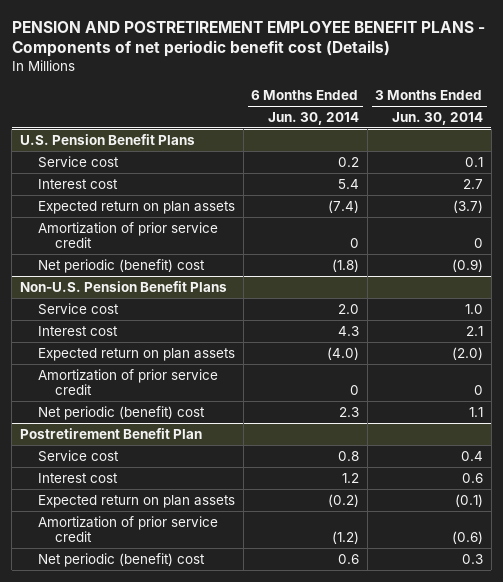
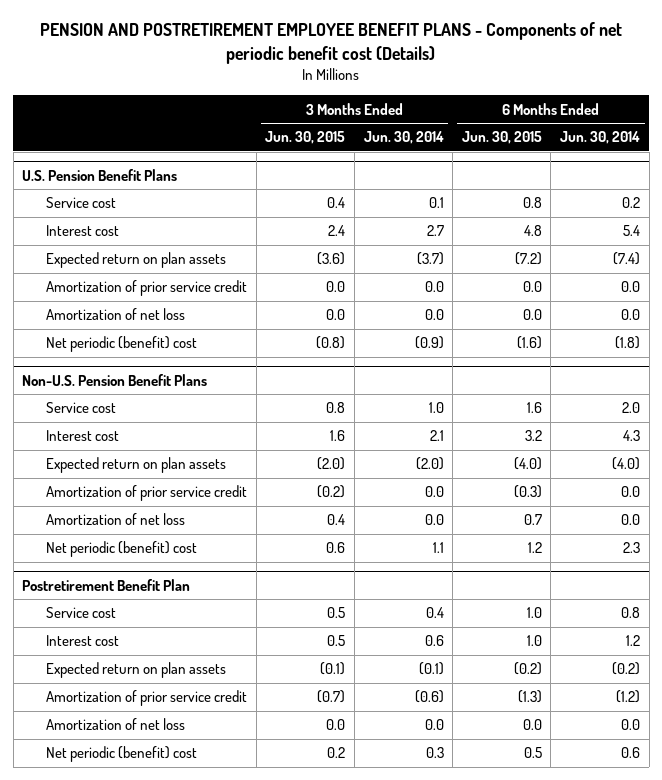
- | 6 Months Ended Jun. 30, 2014 | 3 Months Ended Jun. 30, 2014
+ | 3 Months Ended Jun. 30, 2015 | 3 Months Ended Jun. 30, 2014 | 6 Months Ended Jun. 30, 2015 | 6 Months Ended Jun. 30, 2014
@ U.S. Pension Benefit Plans
- Amortization of prior service credit | 0 | 0
+ Amortization of prior service credit | 0.0 | 0.0 | 0.0 | 0.0
+ Amortization of net loss | 0.0 | 0.0 | 0.0 | 0.0
@ Non-U.S. Pension Benefit Plans
- Amortization of prior service credit | 0 | 0
+ Amortization of prior service credit | (0.2) | 0.0 | (0.3) | 0.0
+ Amortization of net loss | 0.4 | 0.0 | 0.7 | 0.0
@ Postretirement Benefit Plan
+ Amortization of net loss | 0.0 | 0.0 | 0.0 | 0.0

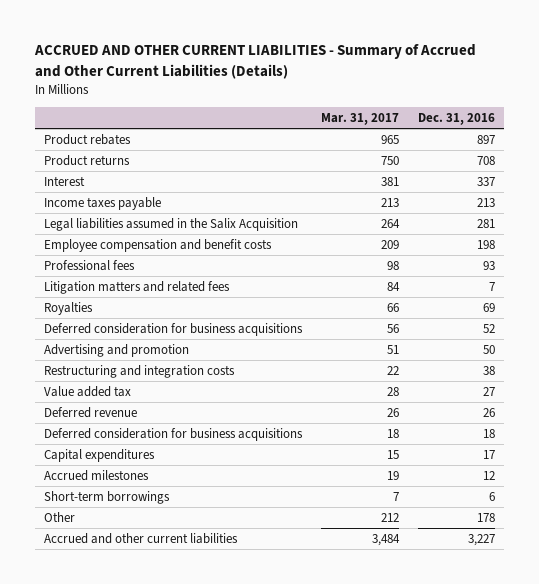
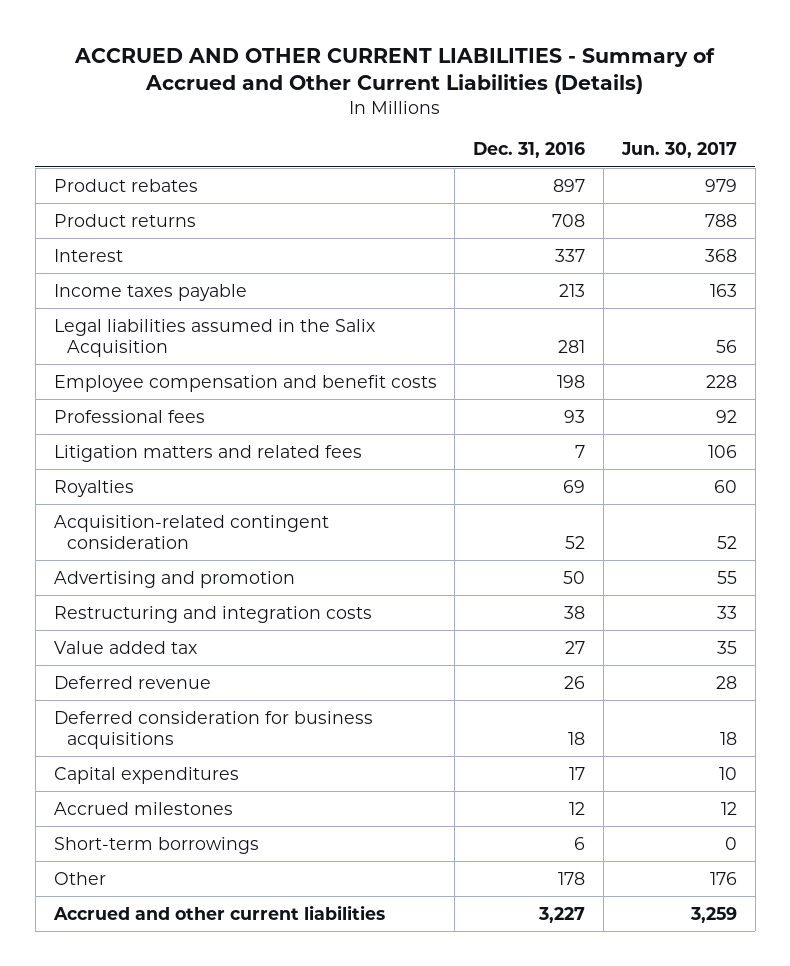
- | Mar. 31, 2017 | Dec. 31, 2016
+ | Dec. 31, 2016 | Jun. 30, 2017
- Deferred consideration for business acquisitions | 56 | 52
+ Acquisition-related contingent consideration | 52 | 52

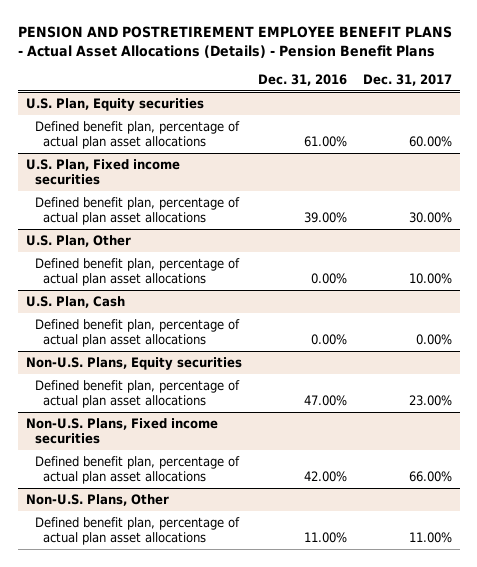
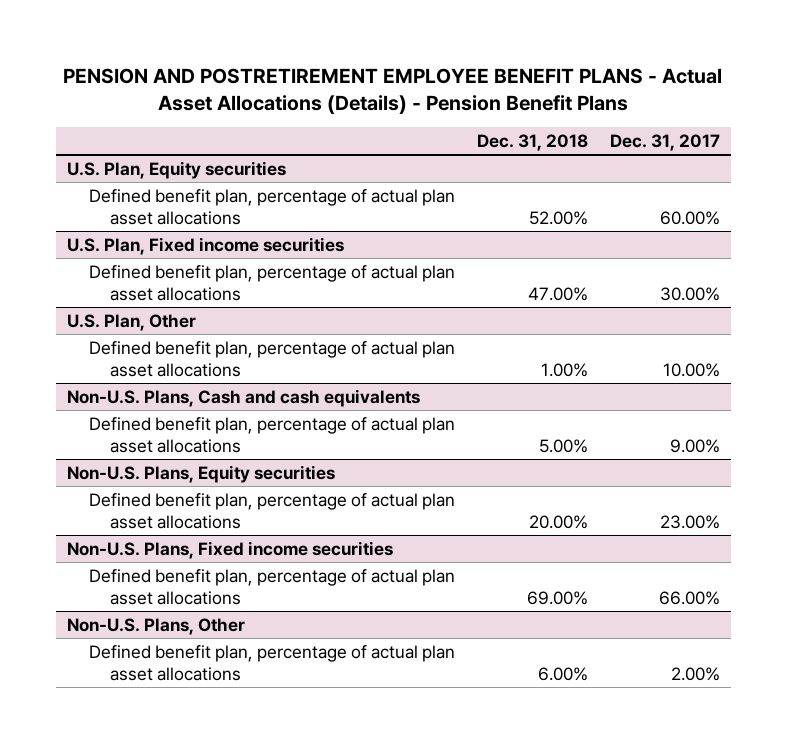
- | Dec. 31, 2016 | Dec. 31, 2017
+ | Dec. 31, 2018 | Dec. 31, 2017
- U.S. Plan, Cash
- Defined benefit plan, percentage of actual plan asset allocations | 0.00% | 0.00%
+ Non-U.S. Plans, Cash and cash equivalents
+ Defined benefit plan, percentage of actual plan asset allocations | 5.00% | 9.00%
@ Non-U.S. Plans, Other
- Defined benefit plan, percentage of actual plan asset allocations | 11.00% | 11.00%
+ Defined benefit plan, percentage of actual plan asset allocations | 6.00% | 2.00%

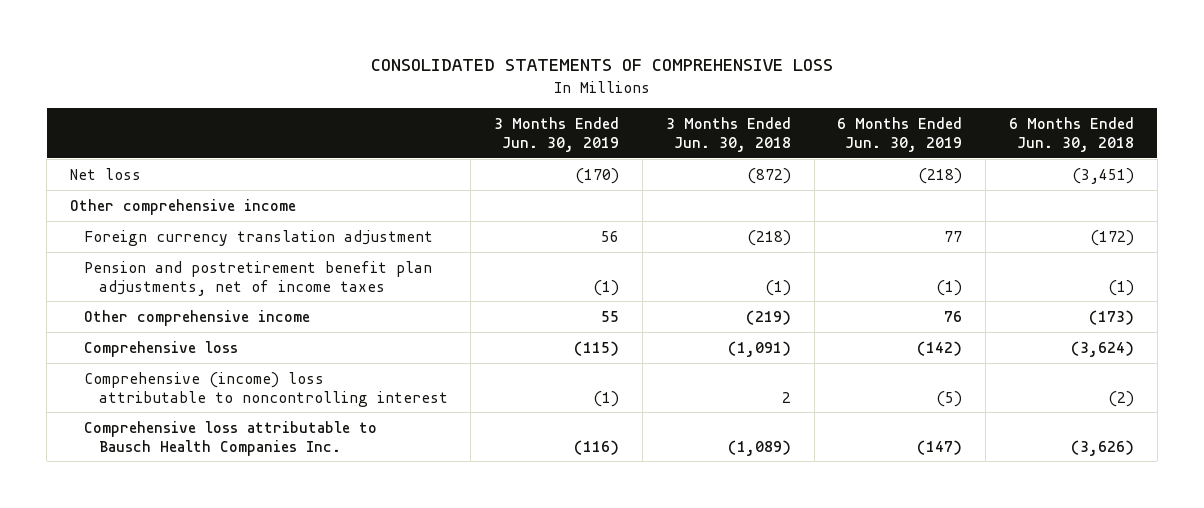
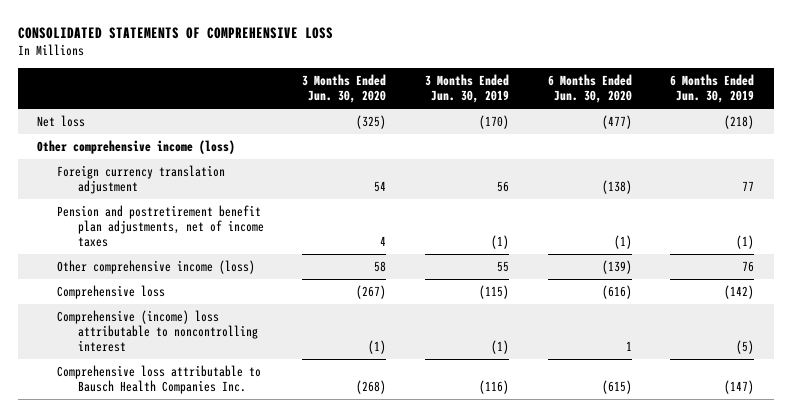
- | 3 Months Ended Jun. 30, 2019 | 3 Months Ended Jun. 30, 2018 | 6 Months Ended Jun. 30, 2019 | 6 Months Ended Jun. 30, 2018
+ | 3 Months Ended Jun. 30, 2020 | 3 Months Ended Jun. 30, 2019 | 6 Months Ended Jun. 30, 2020 | 6 Months Ended Jun. 30, 2019
- Other comprehensive income
+ Other comprehensive income (loss)
- Other comprehensive income | 55 | (219) | 76 | (173)
+ Other comprehensive income (loss) | 58 | 55 | (139) | 76

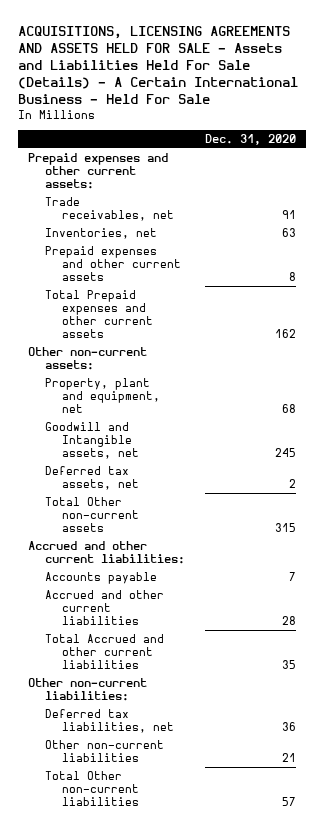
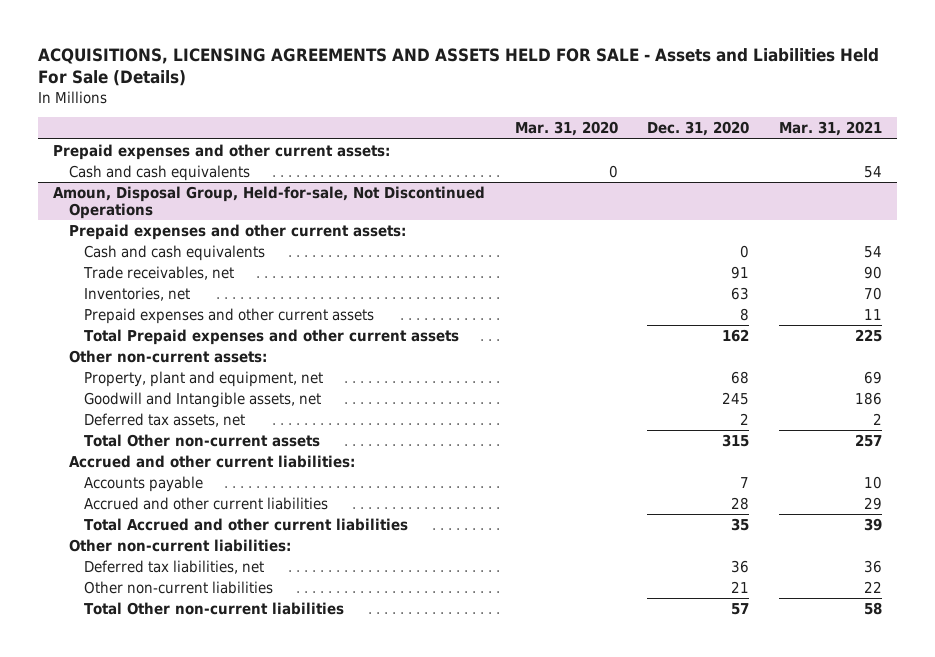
- ACQUISITIONS, LICENSING AGREEMENTS AND ASSETS HELD FOR SALE - Assets and Liabilities Held For Sale (Details) - A Certain International Business - Held For Sale
+ ACQUISITIONS, LICENSING AGREEMENTS AND ASSETS HELD FOR SALE - Assets and Liabilities Held For Sale (Details)
- | Dec. 31, 2020
+ | Mar. 31, 2020 | Dec. 31, 2020 | Mar. 31, 2021
+ Cash and cash equivalents | 0 | | 54
+ Amoun, Disposal Group, Held-for-sale, Not Discontinued Operations
+ Prepaid expenses and other current assets:
+ Cash and cash equivalents | | 0 | 54

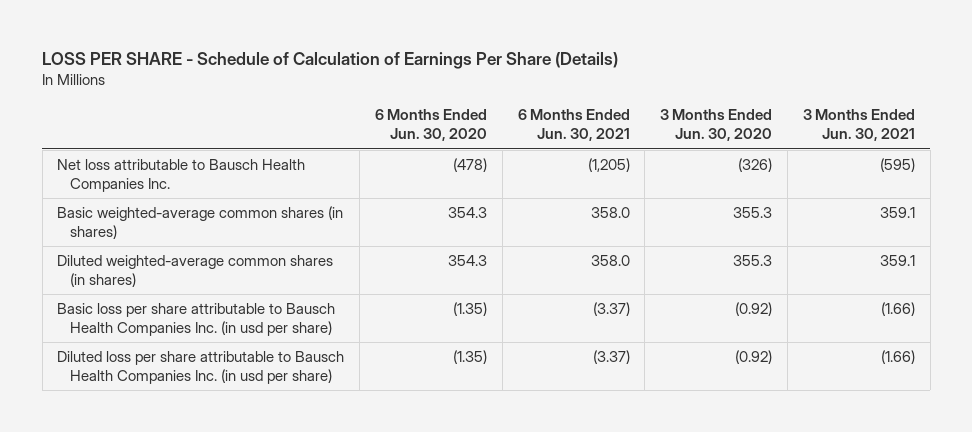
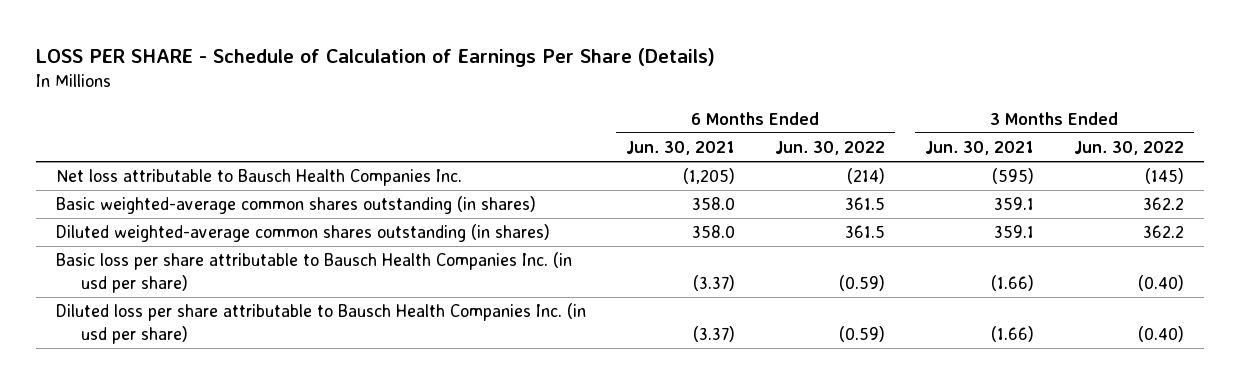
- | 6 Months Ended Jun. 30, 2020 | 6 Months Ended Jun. 30, 2021 | 3 Months Ended Jun. 30, 2020 | 3 Months Ended Jun. 30, 2021
+ | 6 Months Ended Jun. 30, 2021 | 6 Months Ended Jun. 30, 2022 | 3 Months Ended Jun. 30, 2021 | 3 Months Ended Jun. 30, 2022
- Basic weighted-average common shares (in shares) | 354.3 | 358.0 | 355.3 | 359.1
- Diluted weighted-average common shares (in shares) | 354.3 | 358.0 | 355.3 | 359.1
+ Basic weighted-average common shares outstanding (in shares) | 358.0 | 361.5 | 359.1 | 362.2
+ Diluted weighted-average common shares outstanding (in shares) | 358.0 | 361.5 | 359.1 | 362.2

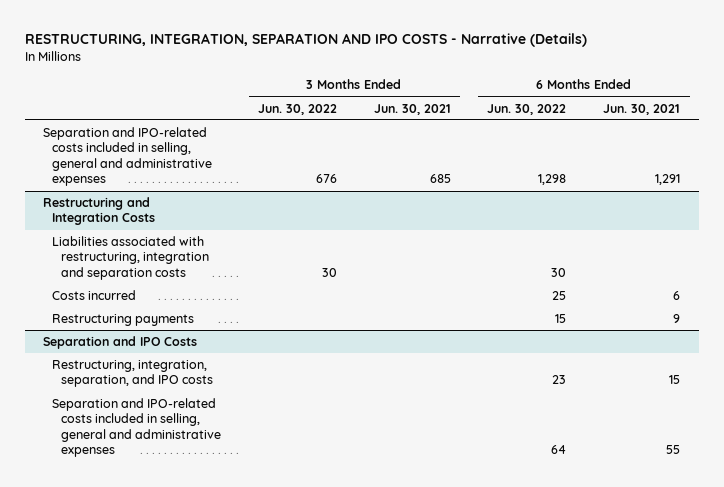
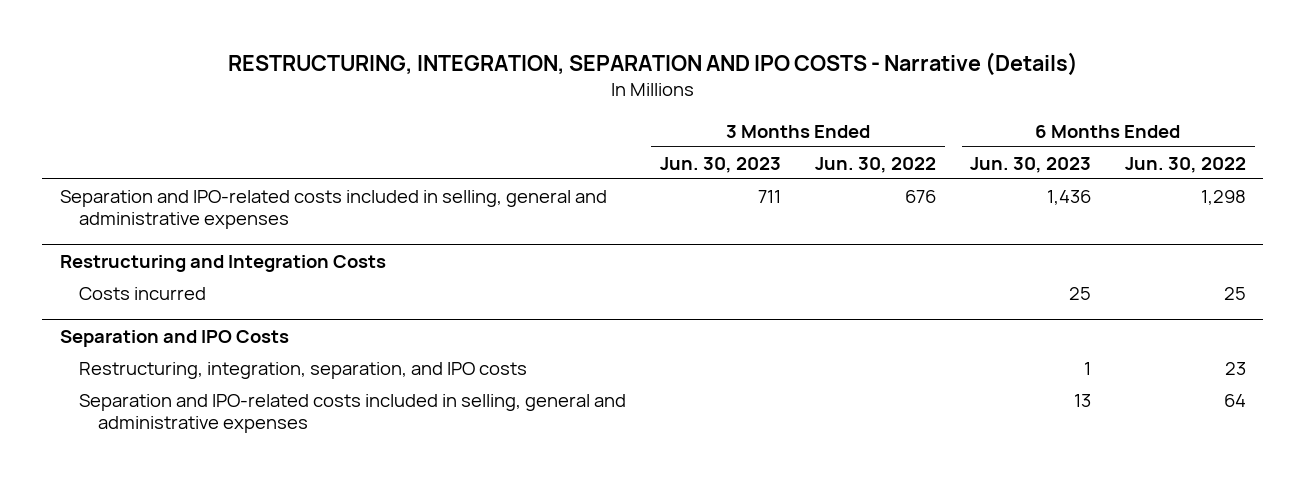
- | 3 Months Ended Jun. 30, 2022 | 3 Months Ended Jun. 30, 2021 | 6 Months Ended Jun. 30, 2022 | 6 Months Ended Jun. 30, 2021
+ | 3 Months Ended Jun. 30, 2023 | 3 Months Ended Jun. 30, 2022 | 6 Months Ended Jun. 30, 2023 | 6 Months Ended Jun. 30, 2022
@ Restructuring and Integration Costs
- Liabilities associated with restructuring, integration and separation costs | 30 | | 30 |
- Restructuring payments | | | 15 | 9

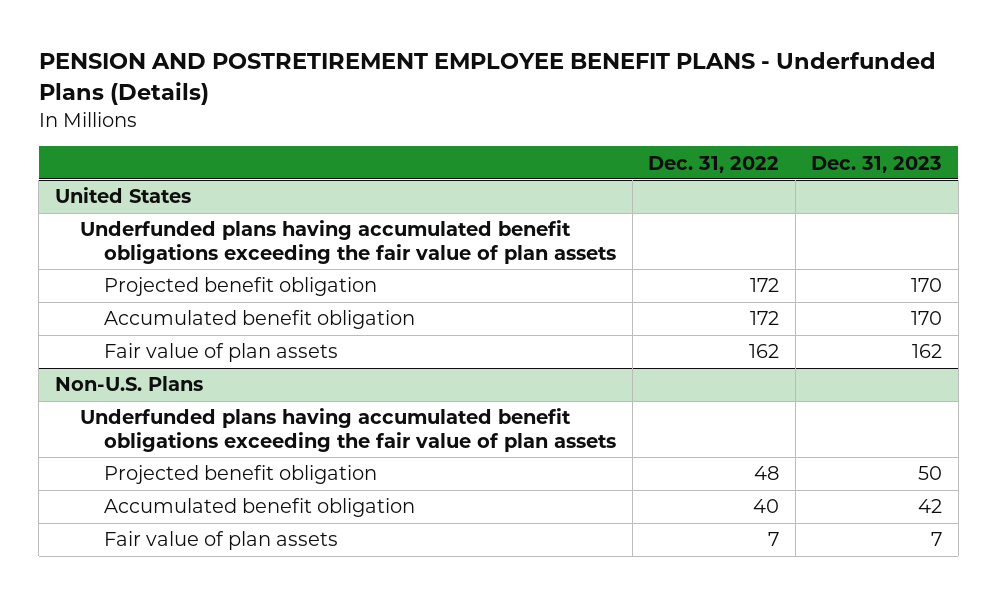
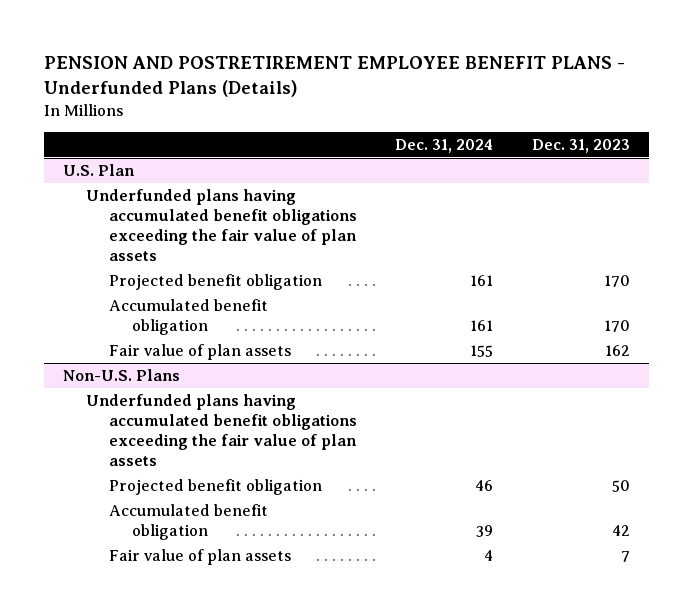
- | Dec. 31, 2022 | Dec. 31, 2023
+ | Dec. 31, 2024 | Dec. 31, 2023
- United States
+ U.S. Plan

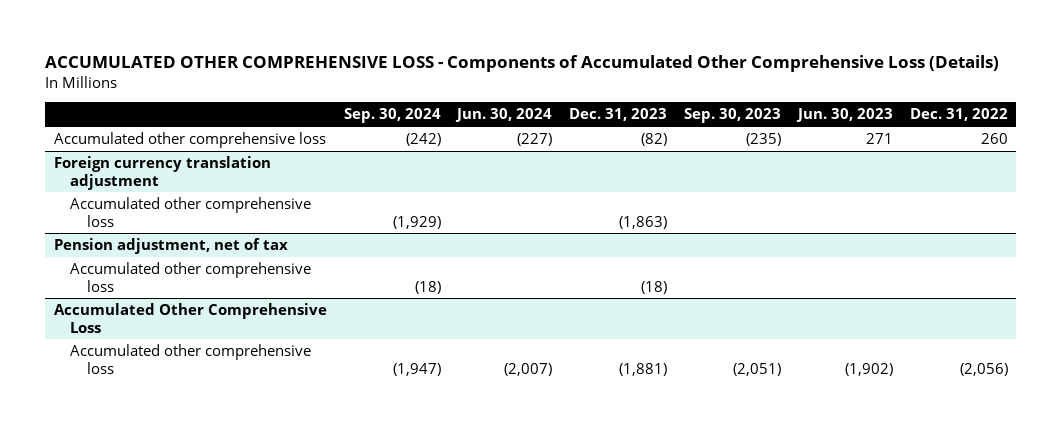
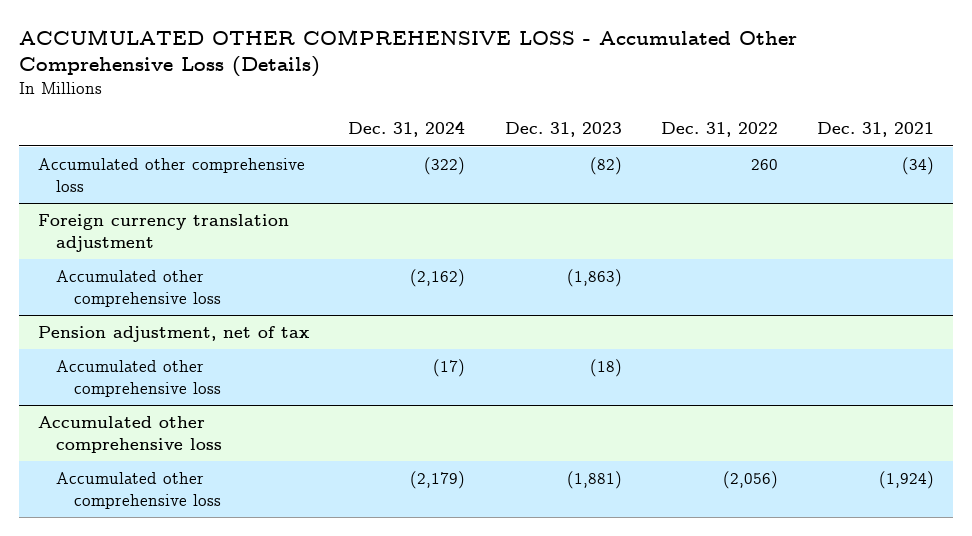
- ACCUMULATED OTHER COMPREHENSIVE LOSS - Components of Accumulated Other Comprehensive Loss (Details)
+ ACCUMULATED OTHER COMPREHENSIVE LOSS - Accumulated Other Comprehensive Loss (Details)
- | Sep. 30, 2024 | Jun. 30, 2024 | Dec. 31, 2023 | Sep. 30, 2023 | Jun. 30, 2023 | Dec. 31, 2022
+ | Dec. 31, 2024 | Dec. 31, 2023 | Dec. 31, 2022 | Dec. 31, 2021
- Accumulated Other Comprehensive Loss
+ Accumulated other comprehensive loss

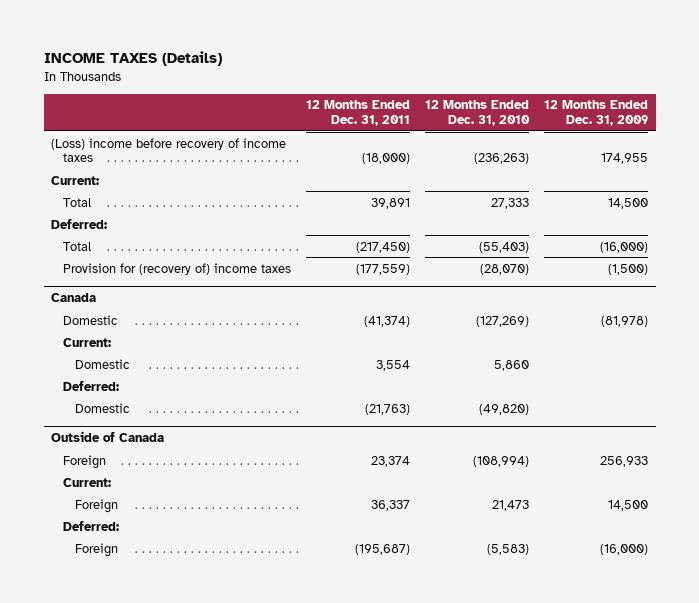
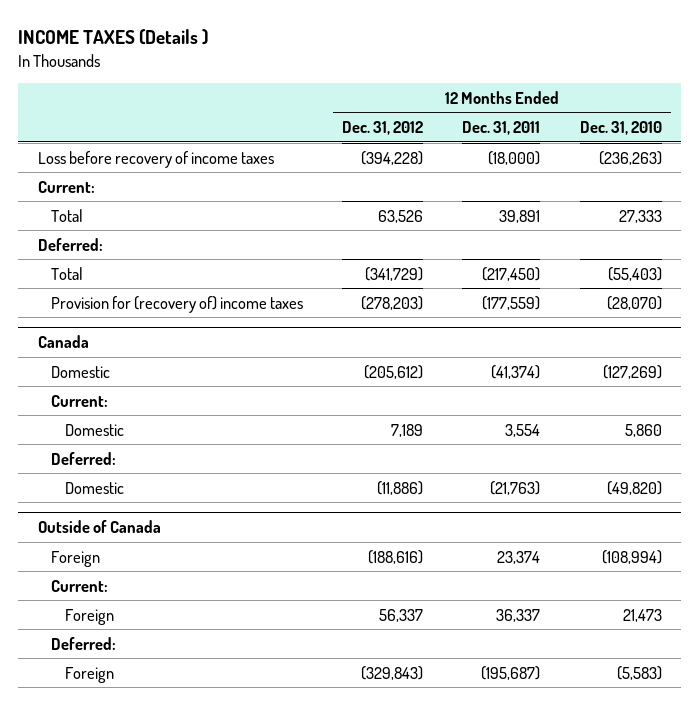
- INCOME TAXES (Details)
+ INCOME TAXES (Details )
- | 12 Months Ended Dec. 31, 2011 | 12 Months Ended Dec. 31, 2010 | 12 Months Ended Dec. 31, 2009
+ | 12 Months Ended Dec. 31, 2012 | 12 Months Ended Dec. 31, 2011 | 12 Months Ended Dec. 31, 2010
- (Loss) income before recovery of income taxes | (18,000) | (236,263) | 174,955
+ Loss before recovery of income taxes | (394,228) | (18,000) | (236,263)

